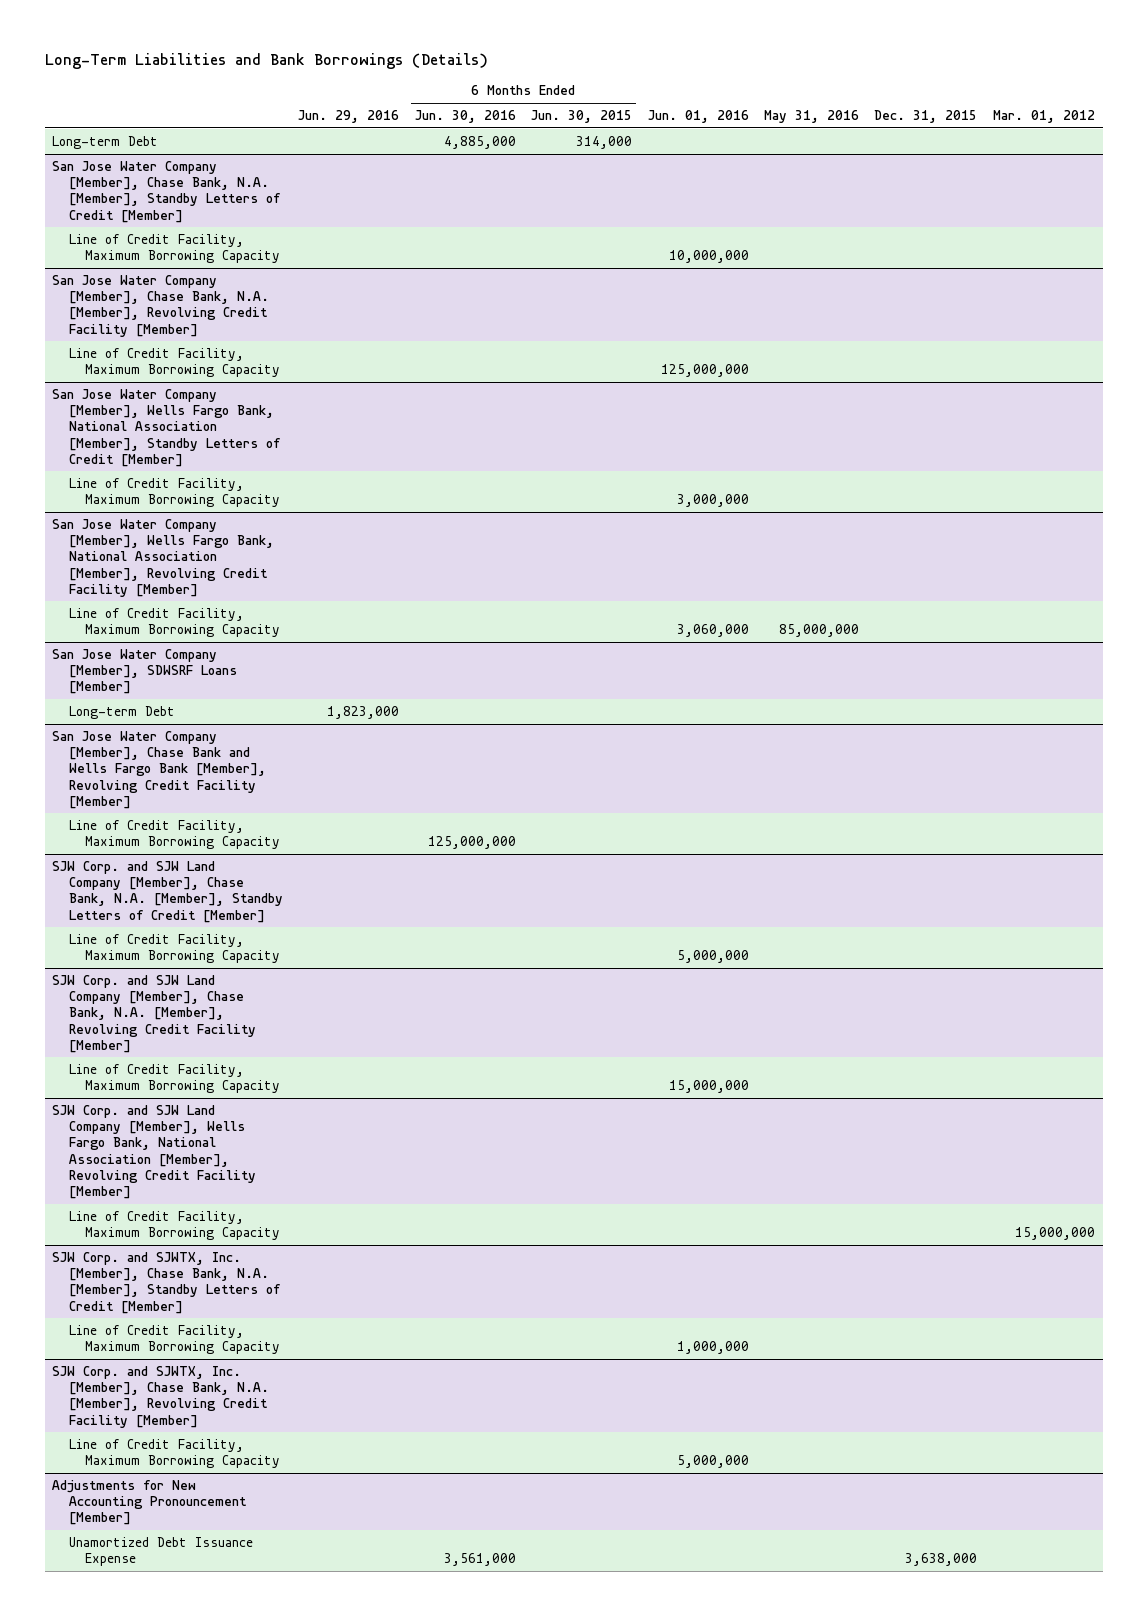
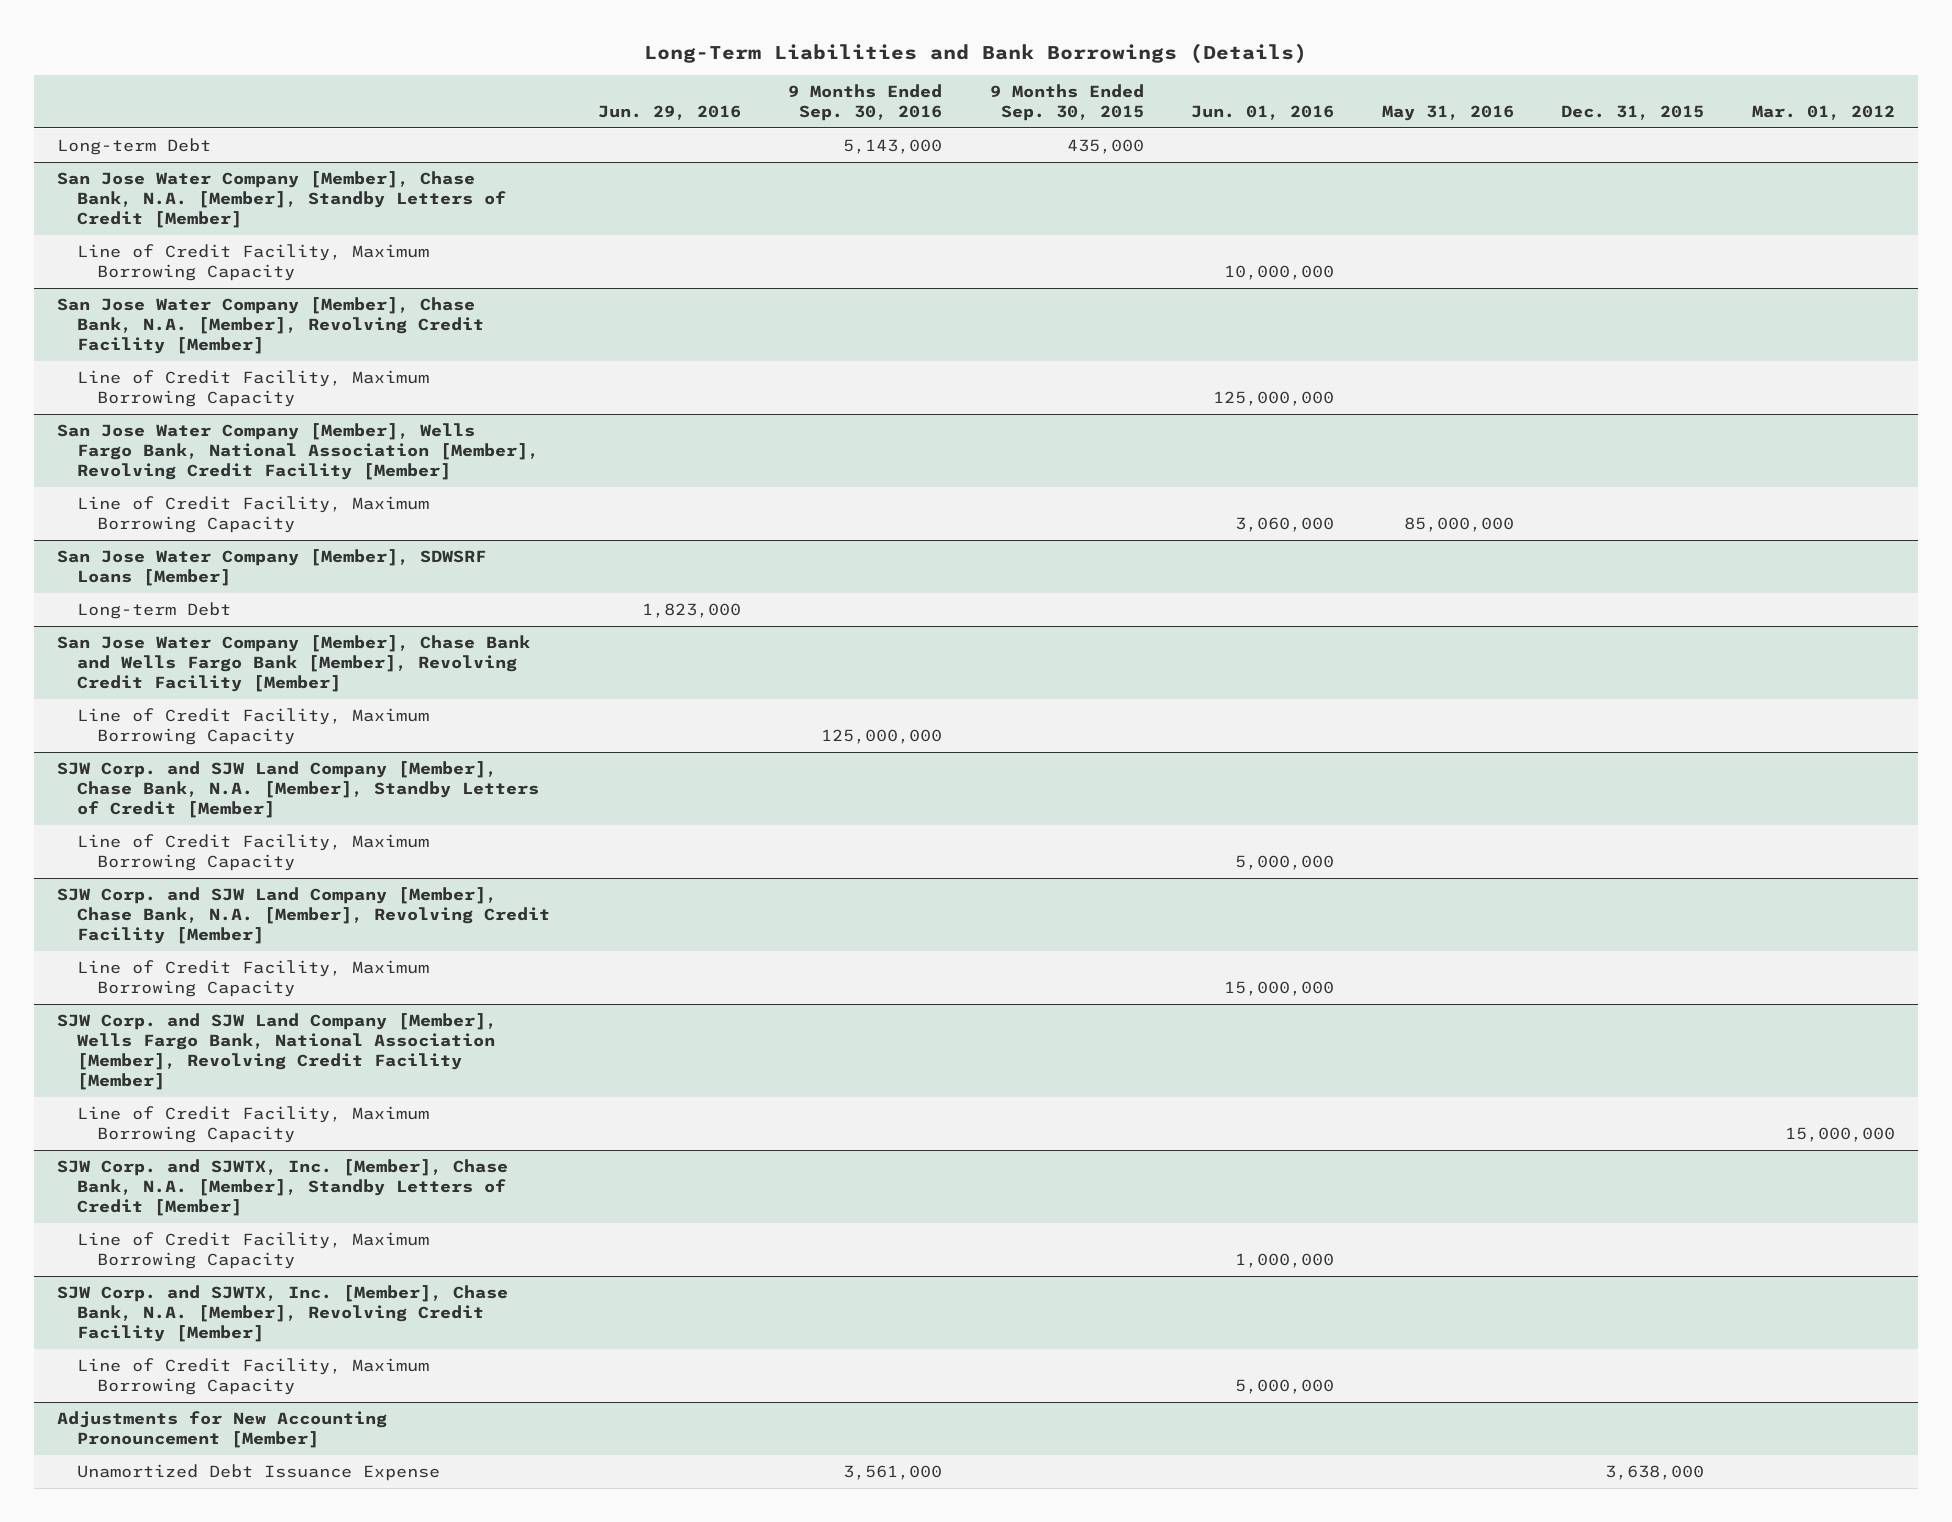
- | Jun. 29, 2016 | 6 Months Ended Jun. 30, 2016 | 6 Months Ended Jun. 30, 2015 | Jun. 01, 2016 | May 31, 2016 | Dec. 31, 2015 | Mar. 01, 2012
+ | Jun. 29, 2016 | 9 Months Ended Sep. 30, 2016 | 9 Months Ended Sep. 30, 2015 | Jun. 01, 2016 | May 31, 2016 | Dec. 31, 2015 | Mar. 01, 2012
- San Jose Water Company [Member], Wells Fargo Bank, National Association [Member], Standby Letters of Credit [Member]
- Line of Credit Facility, Maximum Borrowing Capacity | | | | 3,000,000 | | |

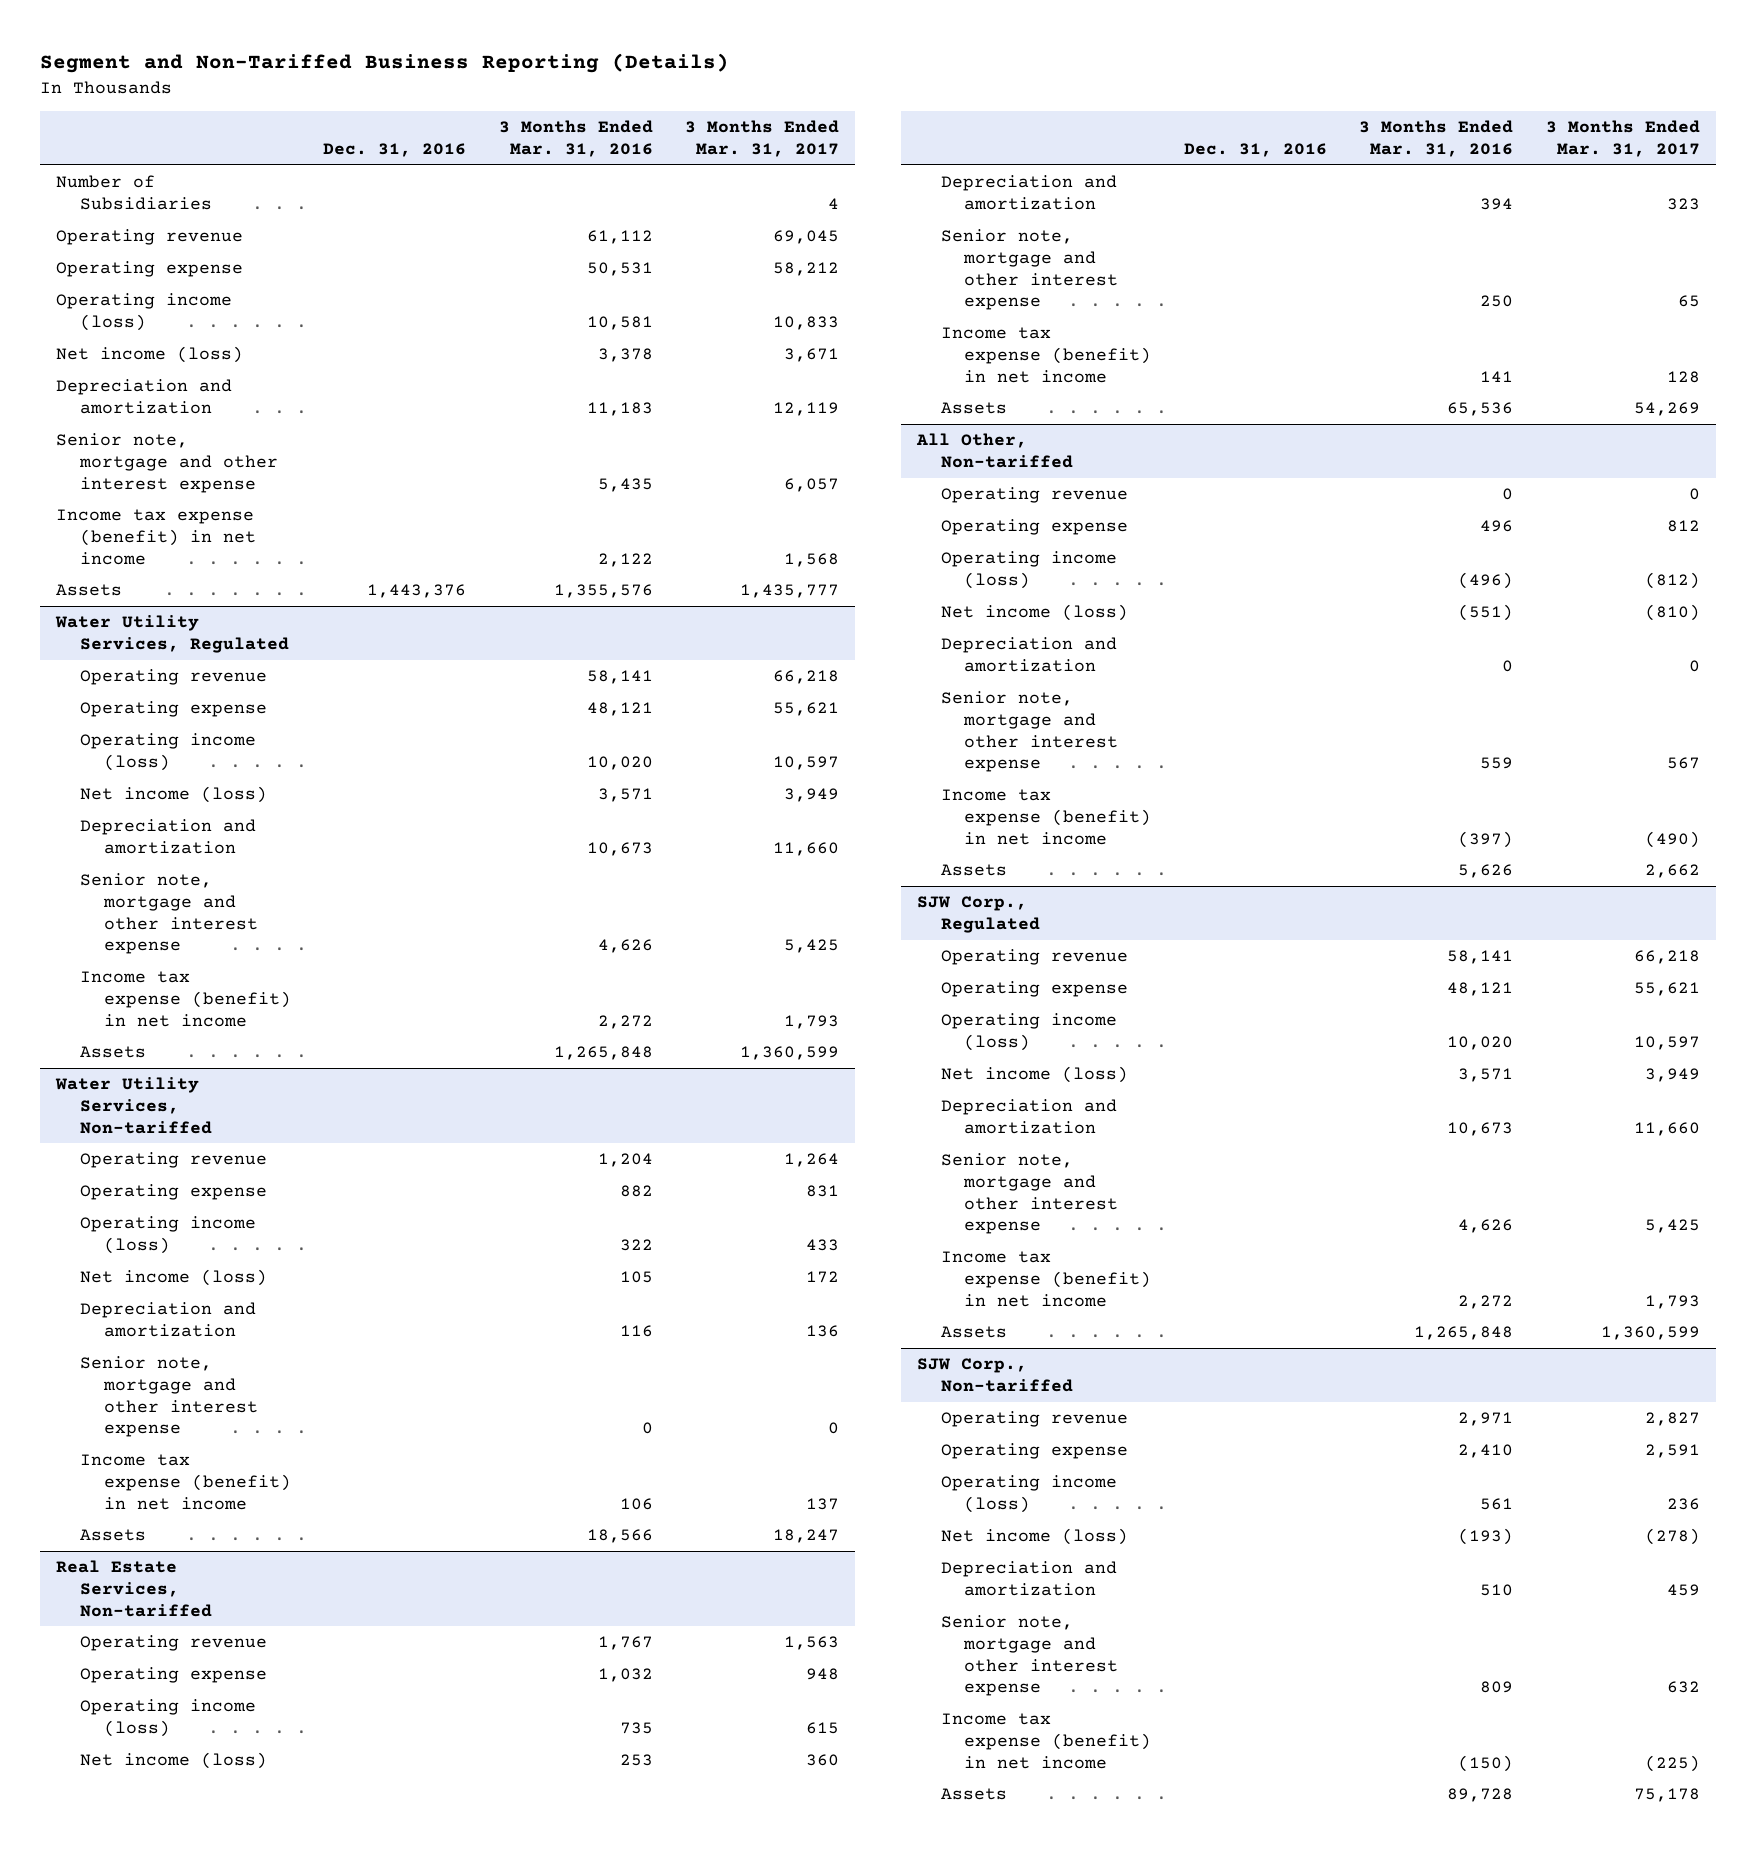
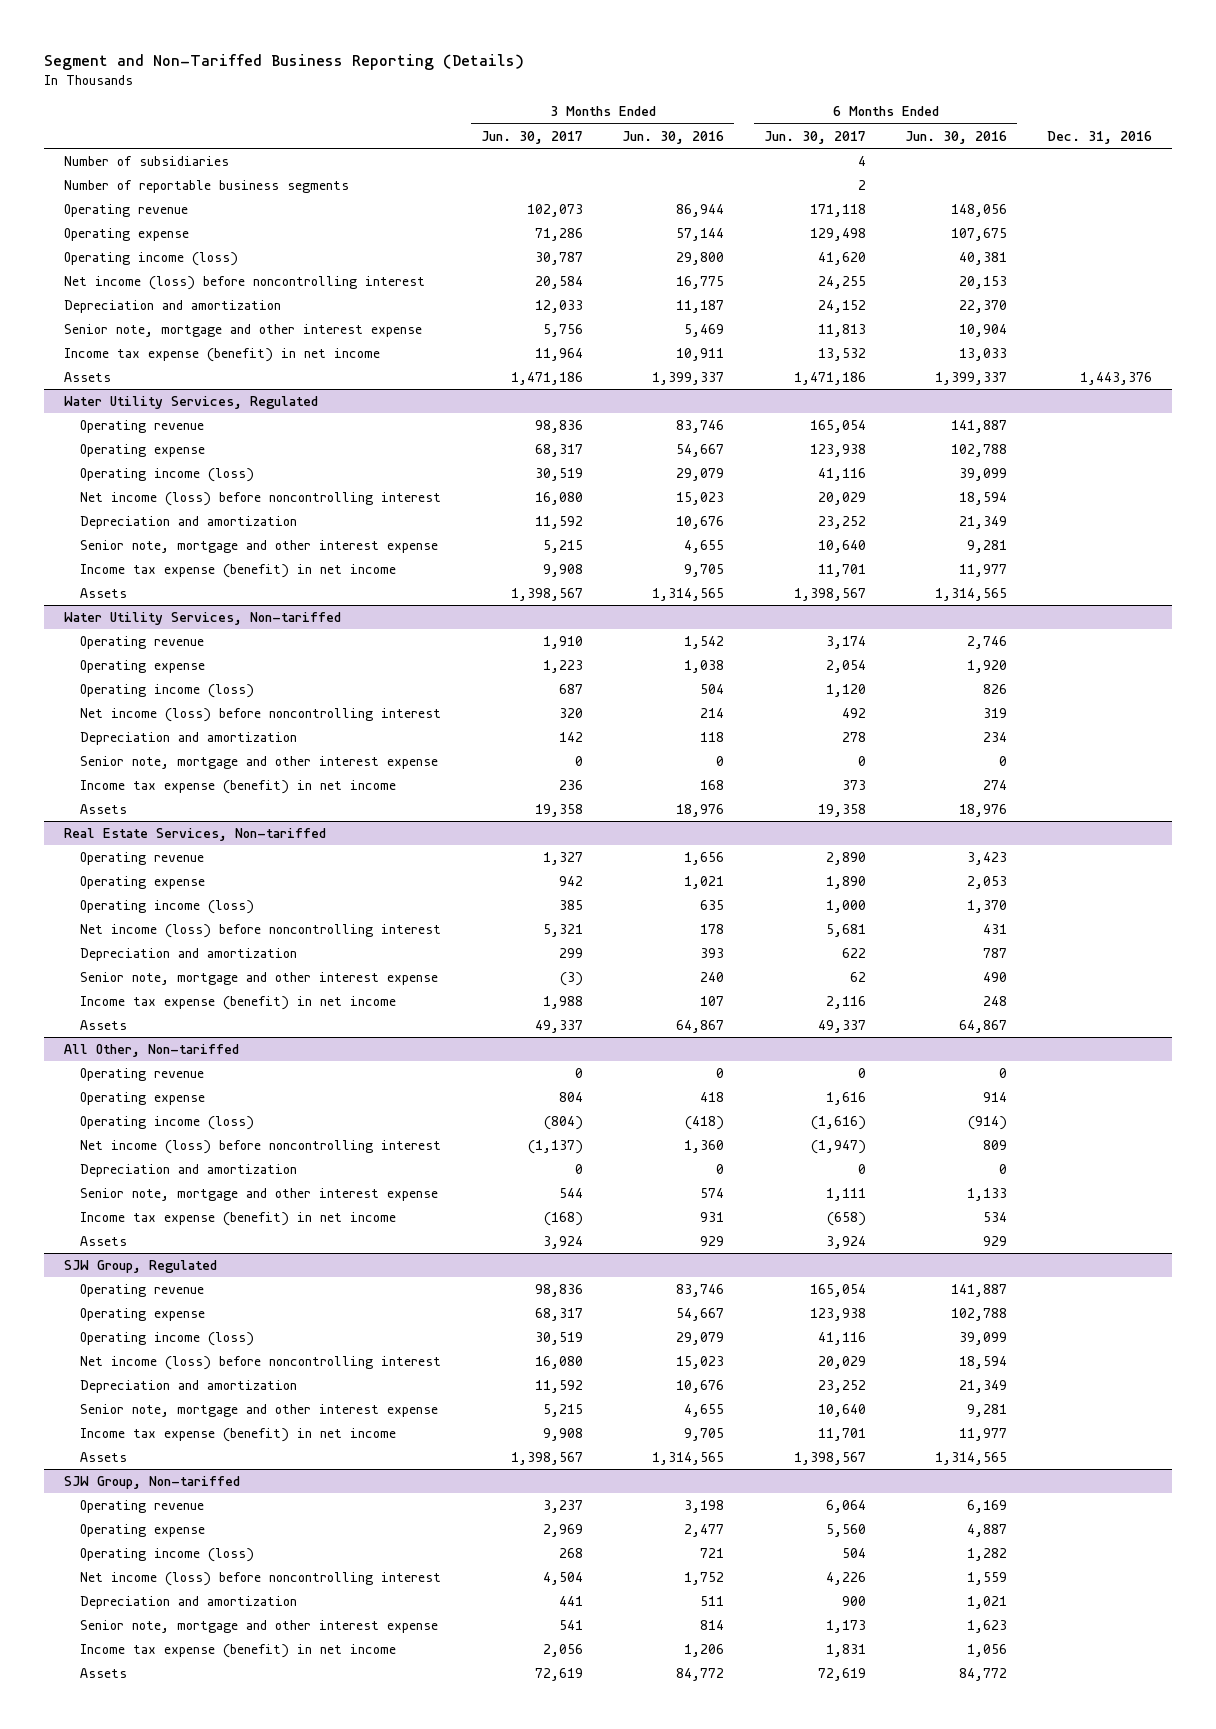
- | Dec. 31, 2016 | 3 Months Ended Mar. 31, 2016 | 3 Months Ended Mar. 31, 2017
+ | 3 Months Ended Jun. 30, 2017 | 3 Months Ended Jun. 30, 2016 | 6 Months Ended Jun. 30, 2017 | 6 Months Ended Jun. 30, 2016 | Dec. 31, 2016
- Number of Subsidiaries | | | 4
+ Number of subsidiaries | | | 4 | |
+ Number of reportable business segments | | | 2 | |
- Net income (loss) | | 3,378 | 3,671
+ Net income (loss) before noncontrolling interest | 20,584 | 16,775 | 24,255 | 20,153 |
@ Water Utility Services, Regulated
- Net income (loss) | | 3,571 | 3,949
+ Net income (loss) before noncontrolling interest | 16,080 | 15,023 | 20,029 | 18,594 |
@ Water Utility Services, Non-tariffed
- Net income (loss) | | 105 | 172
+ Net income (loss) before noncontrolling interest | 320 | 214 | 492 | 319 |
@ Real Estate Services, Non-tariffed
- Net income (loss) | | 253 | 360
+ Net income (loss) before noncontrolling interest | 5,321 | 178 | 5,681 | 431 |
@ All Other, Non-tariffed
- Net income (loss) | | (551) | (810)
+ Net income (loss) before noncontrolling interest | (1,137) | 1,360 | (1,947) | 809 |
- SJW Corp., Regulated
+ SJW Group, Regulated
- Net income (loss) | | 3,571 | 3,949
+ Net income (loss) before noncontrolling interest | 16,080 | 15,023 | 20,029 | 18,594 |
- SJW Corp., Non-tariffed
+ SJW Group, Non-tariffed
- Net income (loss) | | (193) | (278)
+ Net income (loss) before noncontrolling interest | 4,504 | 1,752 | 4,226 | 1,559 |

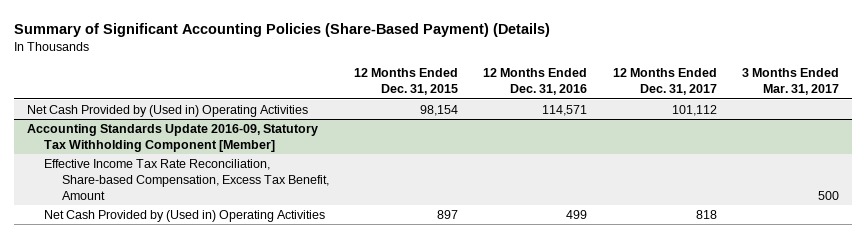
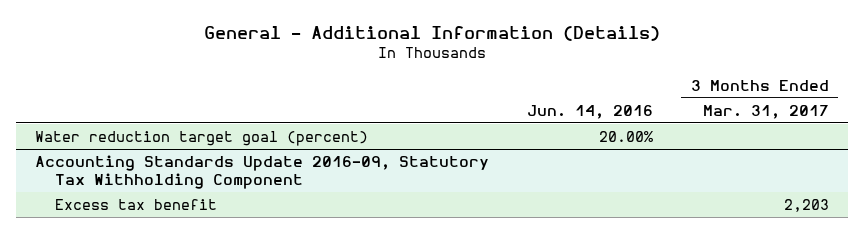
- Summary of Significant Accounting Policies (Share-Based Payment) (Details)
+ General - Additional Information (Details)
- | 12 Months Ended Dec. 31, 2015 | 12 Months Ended Dec. 31, 2016 | 12 Months Ended Dec. 31, 2017 | 3 Months Ended Mar. 31, 2017
+ | Jun. 14, 2016 | 3 Months Ended Mar. 31, 2017
- Net Cash Provided by (Used in) Operating Activities | 98,154 | 114,571 | 101,112 |
- Accounting Standards Update 2016-09, Statutory Tax Withholding Component [Member]
- Effective Income Tax Rate Reconciliation, Share-based Compensation, Excess Tax Benefit, Amount | | | | 500
- Net Cash Provided by (Used in) Operating Activities | 897 | 499 | 818 |
+ Water reduction target goal (percent) | 20.00% |
+ Accounting Standards Update 2016-09, Statutory Tax Withholding Component
+ Excess tax benefit | | 2,203

